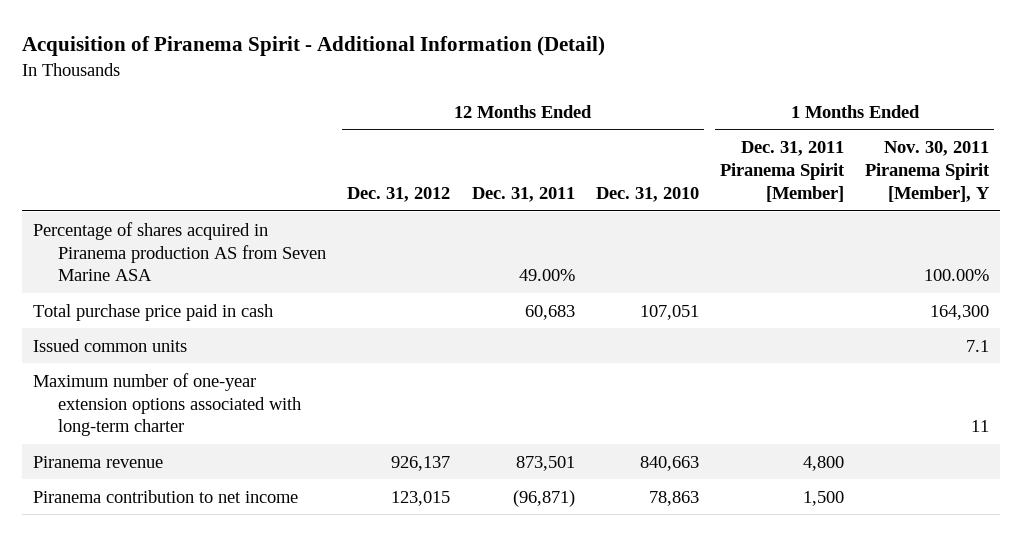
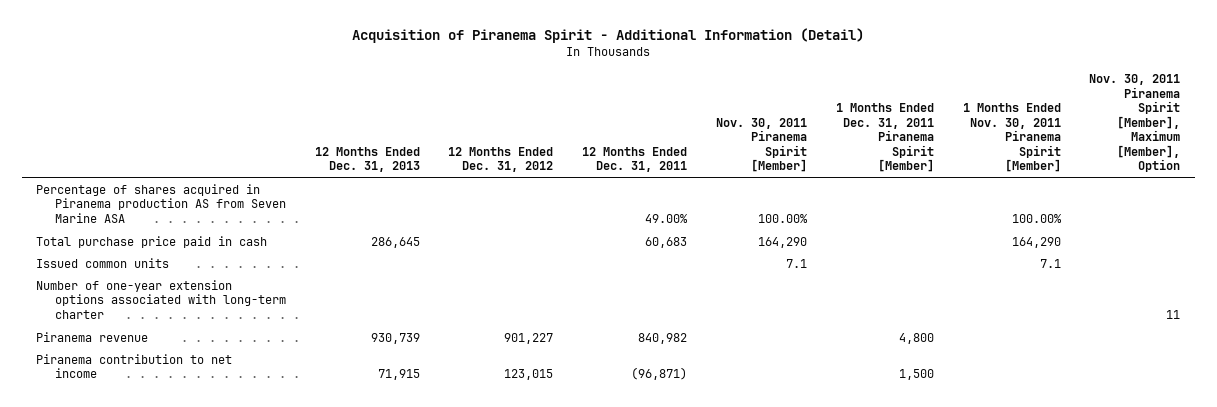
- | 12 Months Ended Dec. 31, 2012 | 12 Months Ended Dec. 31, 2011 | 12 Months Ended Dec. 31, 2010 | 1 Months Ended Dec. 31, 2011 Piranema Spirit [Member] | 1 Months Ended Nov. 30, 2011 Piranema Spirit [Member], Y
+ | 12 Months Ended Dec. 31, 2013 | 12 Months Ended Dec. 31, 2012 | 12 Months Ended Dec. 31, 2011 | Nov. 30, 2011 Piranema Spirit [Member] | 1 Months Ended Dec. 31, 2011 Piranema Spirit [Member] | 1 Months Ended Nov. 30, 2011 Piranema Spirit [Member] | Nov. 30, 2011 Piranema Spirit [Member], Maximum [Member], Option
- Maximum number of one-year extension options associated with long-term charter | | | | | 11
- Piranema revenue | 926,137 | 873,501 | 840,663 | 4,800 |
+ Number of one-year extension options associated with long-term charter | | | | | | | 11
+ Piranema revenue | 930,739 | 901,227 | 840,982 | | 4,800 | |

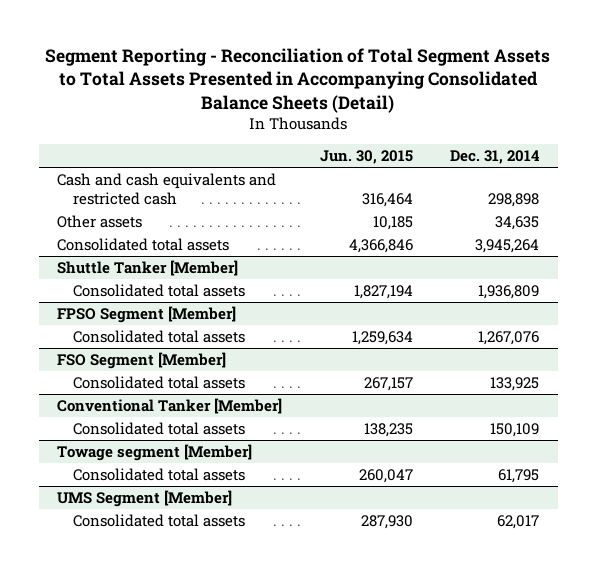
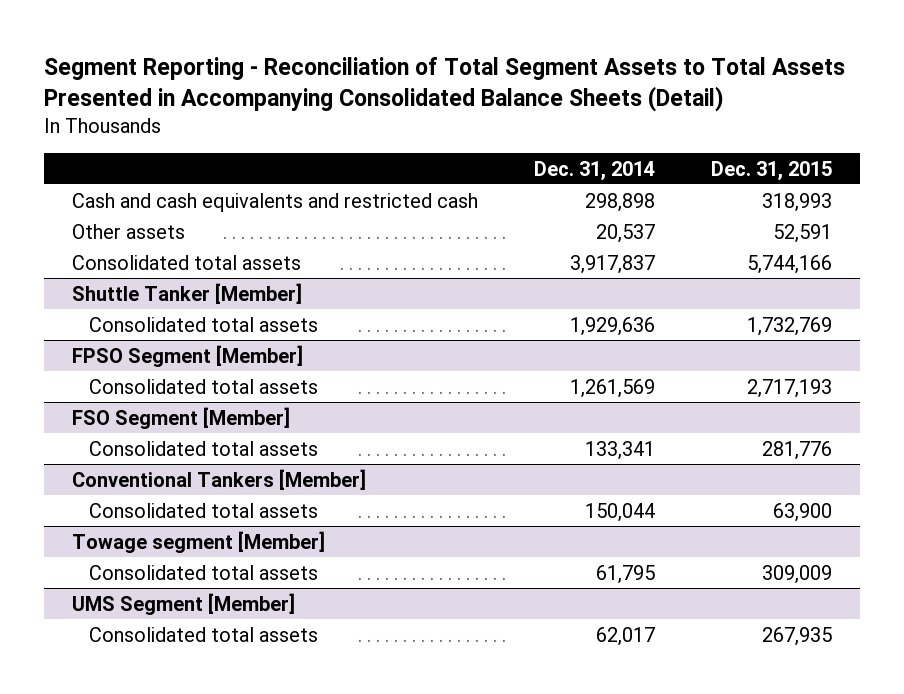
- | Jun. 30, 2015 | Dec. 31, 2014
+ | Dec. 31, 2014 | Dec. 31, 2015
- Other assets | 10,185 | 34,635
- Consolidated total assets | 4,366,846 | 3,945,264
+ Other assets | 20,537 | 52,591
+ Consolidated total assets | 3,917,837 | 5,744,166
@ Shuttle Tanker [Member]
- Consolidated total assets | 1,827,194 | 1,936,809
+ Consolidated total assets | 1,929,636 | 1,732,769
@ FPSO Segment [Member]
- Consolidated total assets | 1,259,634 | 1,267,076
+ Consolidated total assets | 1,261,569 | 2,717,193
@ FSO Segment [Member]
- Consolidated total assets | 267,157 | 133,925
- Conventional Tanker [Member]
- Consolidated total assets | 138,235 | 150,109
@ FSO Segment [Member]
+ Consolidated total assets | 133,341 | 281,776
+ Conventional Tankers [Member]
+ Consolidated total assets | 150,044 | 63,900

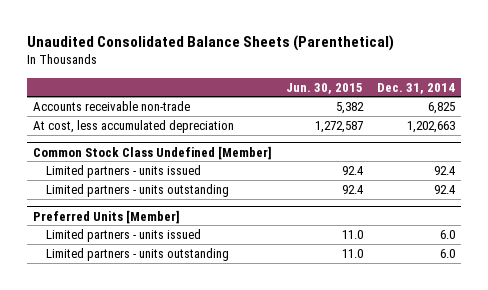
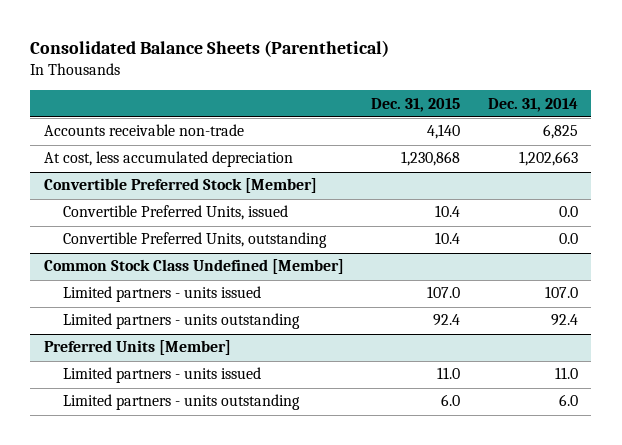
- Unaudited Consolidated Balance Sheets (Parenthetical)
+ Consolidated Balance Sheets (Parenthetical)
- | Jun. 30, 2015 | Dec. 31, 2014
+ | Dec. 31, 2015 | Dec. 31, 2014
+ Convertible Preferred Stock [Member]
+ Convertible Preferred Units, issued | 10.4 | 0.0
+ Convertible Preferred Units, outstanding | 10.4 | 0.0
@ Common Stock Class Undefined [Member]
- Limited partners - units issued | 92.4 | 92.4
+ Limited partners - units issued | 107.0 | 107.0
@ Preferred Units [Member]
- Limited partners - units issued | 11.0 | 6.0
+ Limited partners - units issued | 11.0 | 11.0

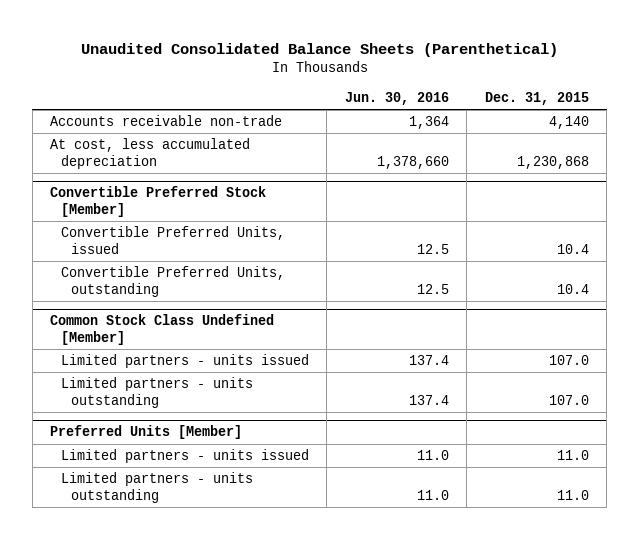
- Consolidated Balance Sheets (Parenthetical)
+ Unaudited Consolidated Balance Sheets (Parenthetical)
- | Dec. 31, 2015 | Dec. 31, 2014
+ | Jun. 30, 2016 | Dec. 31, 2015
@ Common Stock Class Undefined [Member]
- Limited partners - units outstanding | 92.4 | 92.4
+ Limited partners - units outstanding | 137.4 | 107.0
@ Preferred Units [Member]
- Limited partners - units outstanding | 6.0 | 6.0
+ Limited partners - units outstanding | 11.0 | 11.0

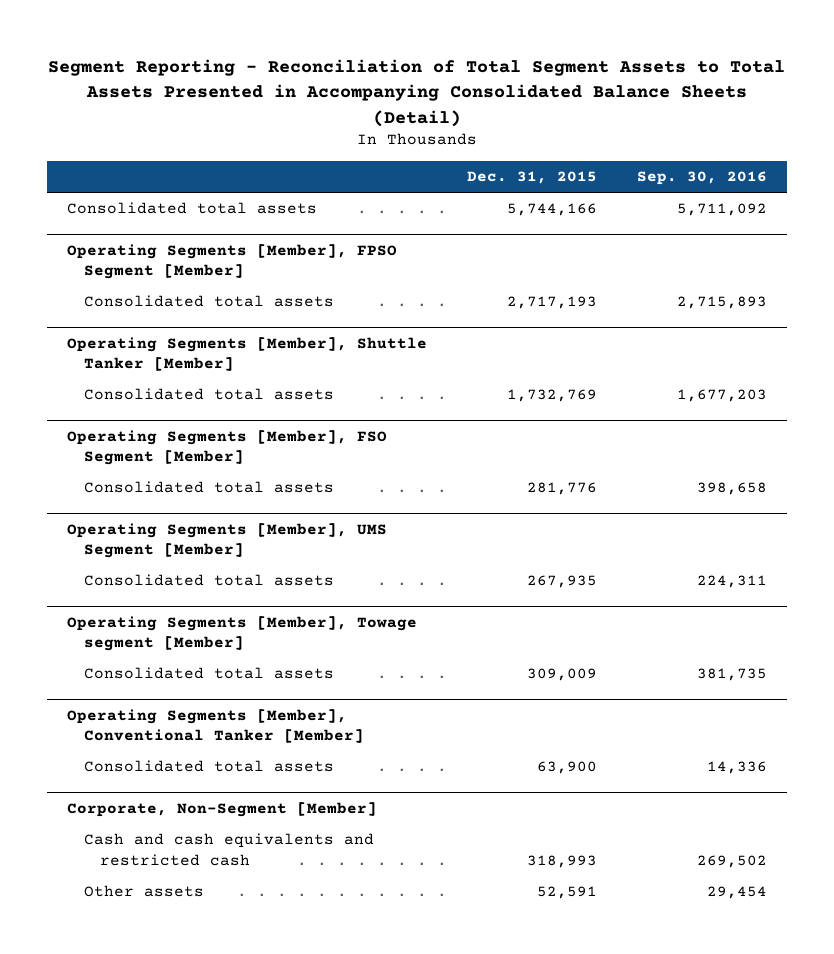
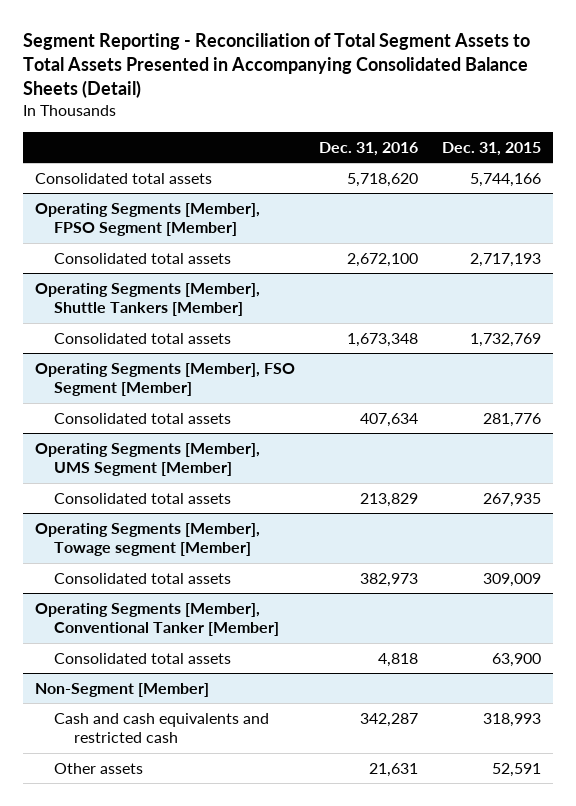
- | Dec. 31, 2015 | Sep. 30, 2016
+ | Dec. 31, 2016 | Dec. 31, 2015
- Operating Segments [Member], Shuttle Tanker [Member]
+ Operating Segments [Member], Shuttle Tankers [Member]
- Corporate, Non-Segment [Member]
+ Non-Segment [Member]

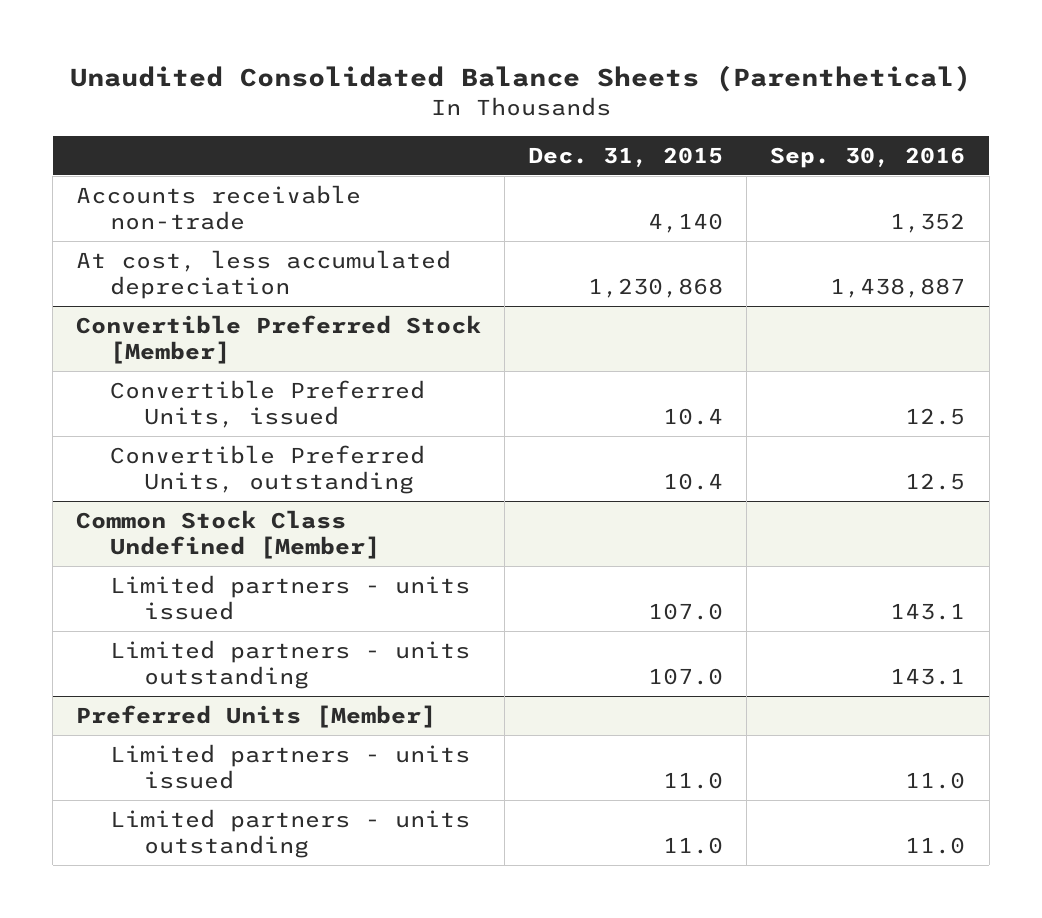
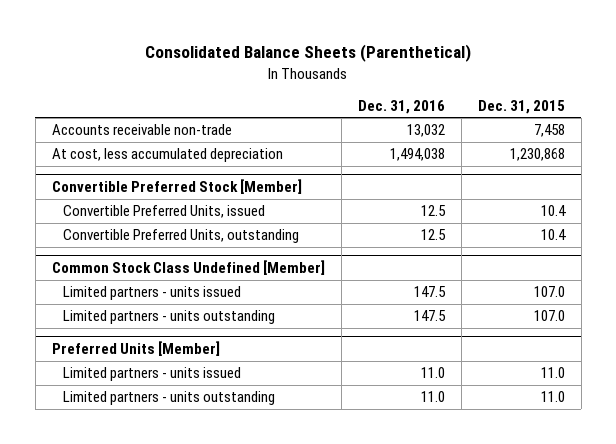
- Unaudited Consolidated Balance Sheets (Parenthetical)
+ Consolidated Balance Sheets (Parenthetical)
- | Dec. 31, 2015 | Sep. 30, 2016
+ | Dec. 31, 2016 | Dec. 31, 2015
- Accounts receivable non-trade | 4,140 | 1,352
+ Accounts receivable non-trade | 13,032 | 7,458

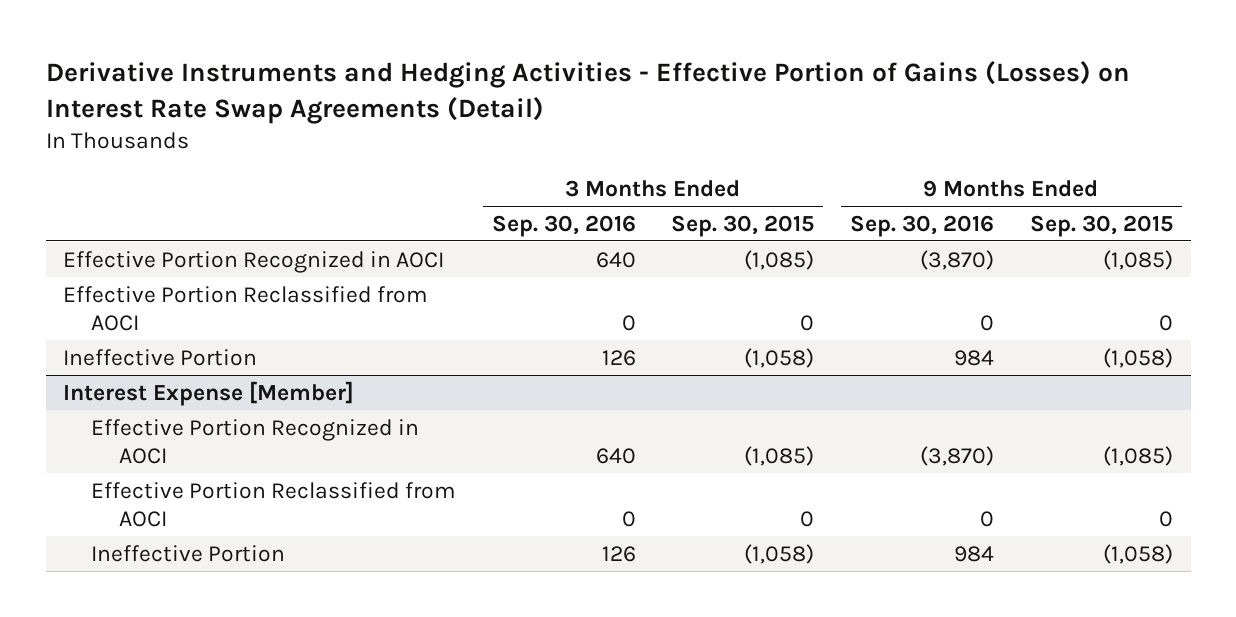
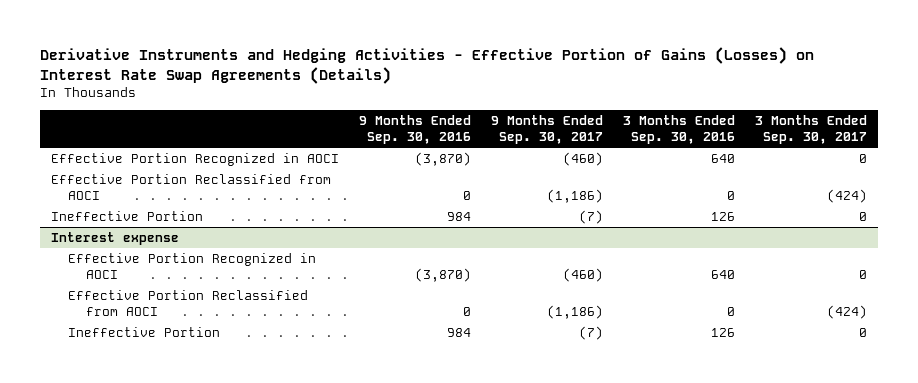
- Derivative Instruments and Hedging Activities - Effective Portion of Gains (Losses) on Interest Rate Swap Agreements (Detail)
+ Derivative Instruments and Hedging Activities - Effective Portion of Gains (Losses) on Interest Rate Swap Agreements (Details)
- | 3 Months Ended Sep. 30, 2016 | 3 Months Ended Sep. 30, 2015 | 9 Months Ended Sep. 30, 2016 | 9 Months Ended Sep. 30, 2015
+ | 9 Months Ended Sep. 30, 2016 | 9 Months Ended Sep. 30, 2017 | 3 Months Ended Sep. 30, 2016 | 3 Months Ended Sep. 30, 2017
- Interest Expense [Member]
+ Interest expense

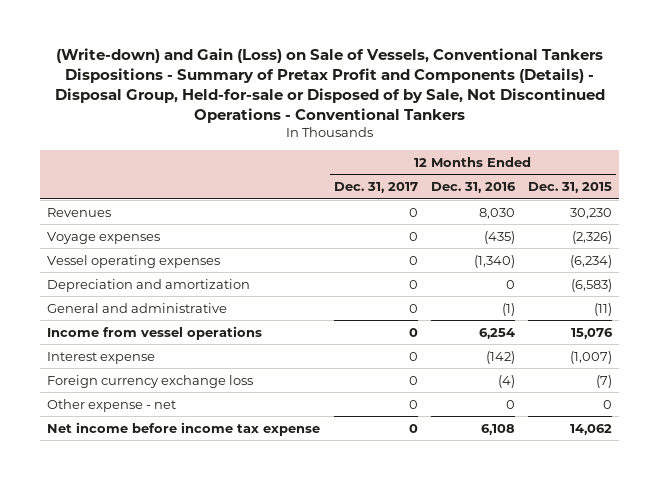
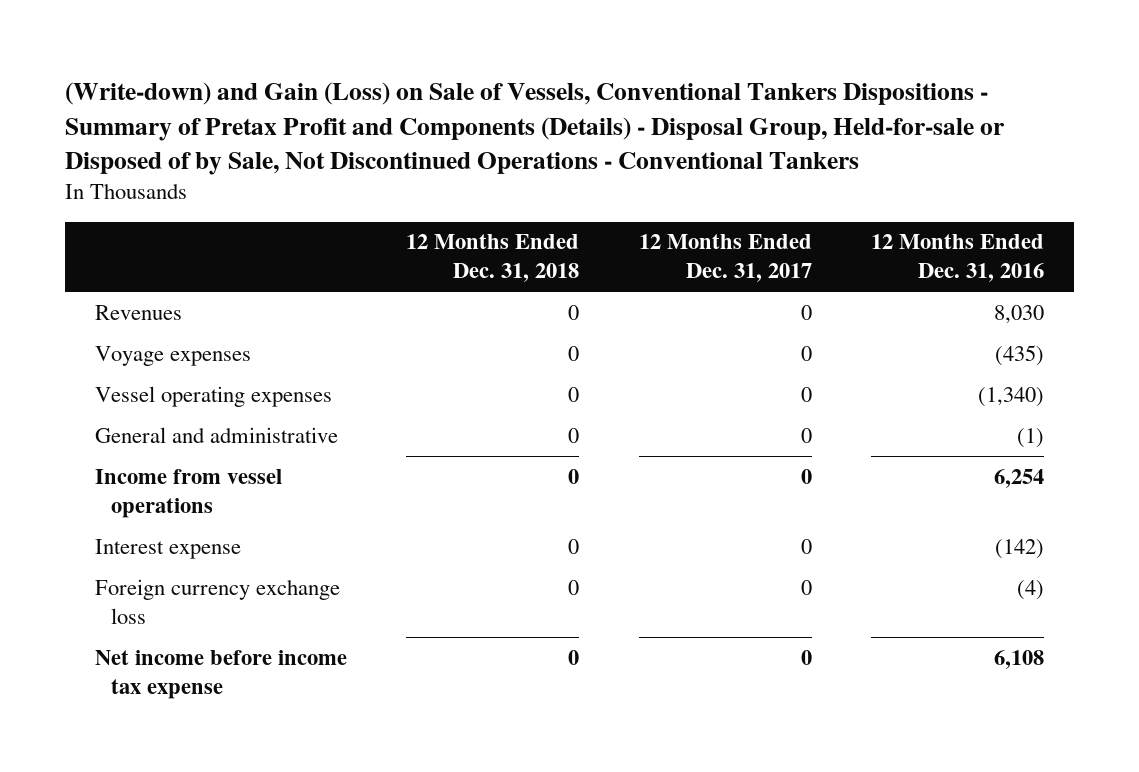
- | 12 Months Ended Dec. 31, 2017 | 12 Months Ended Dec. 31, 2016 | 12 Months Ended Dec. 31, 2015
+ | 12 Months Ended Dec. 31, 2018 | 12 Months Ended Dec. 31, 2017 | 12 Months Ended Dec. 31, 2016
- Depreciation and amortization | 0 | 0 | (6,583)
- Other expense - net | 0 | 0 | 0

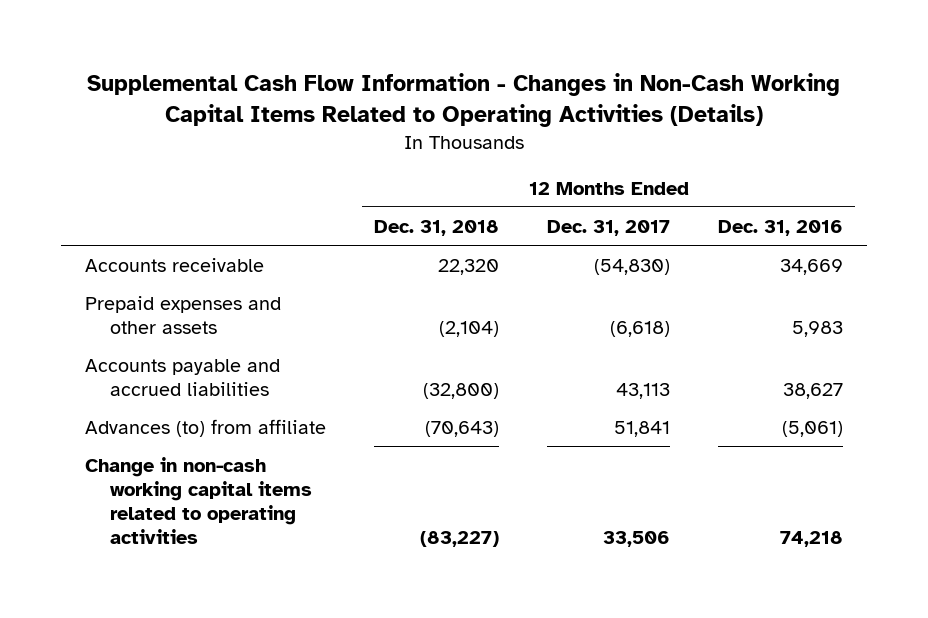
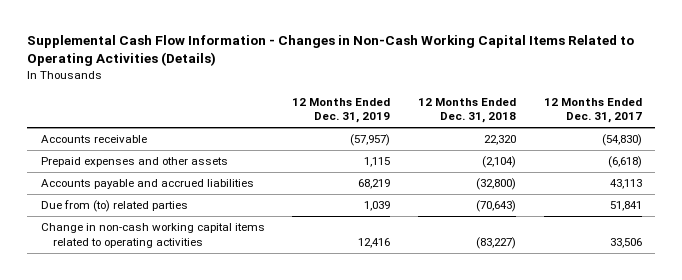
- | 12 Months Ended Dec. 31, 2018 | 12 Months Ended Dec. 31, 2017 | 12 Months Ended Dec. 31, 2016
+ | 12 Months Ended Dec. 31, 2019 | 12 Months Ended Dec. 31, 2018 | 12 Months Ended Dec. 31, 2017
- Advances (to) from affiliate | (70,643) | 51,841 | (5,061)
+ Due from (to) related parties | 1,039 | (70,643) | 51,841

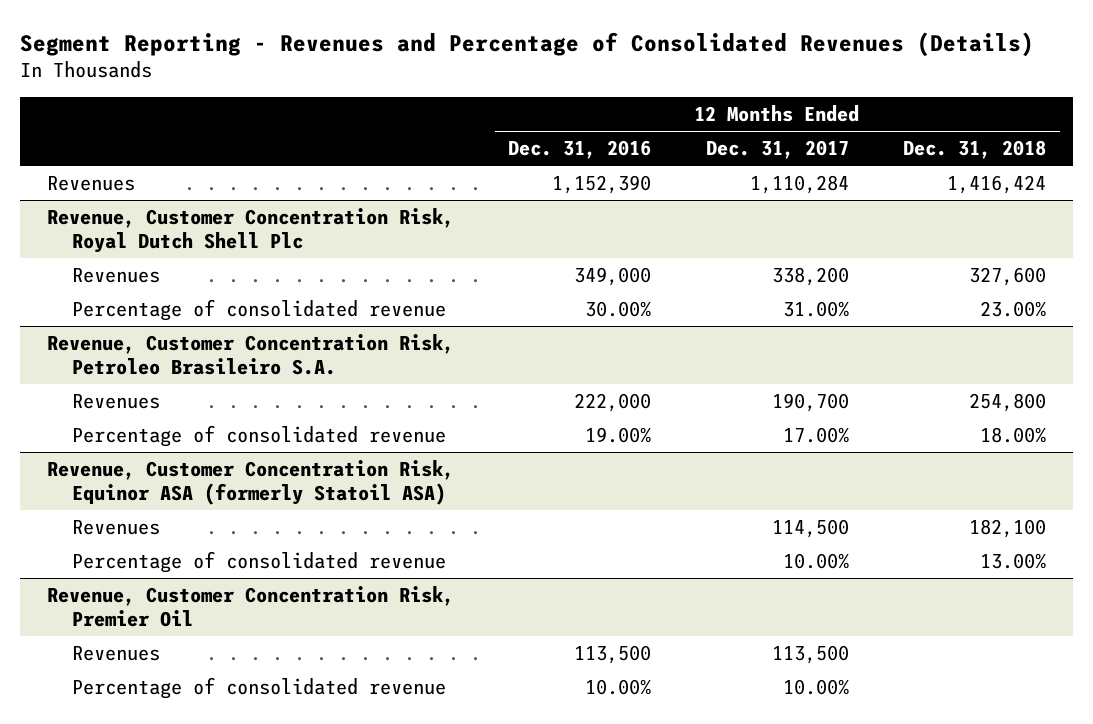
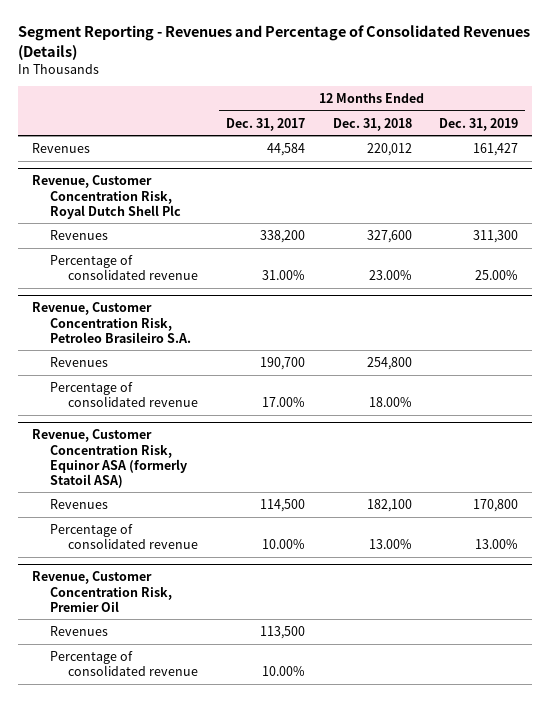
- | 12 Months Ended Dec. 31, 2016 | 12 Months Ended Dec. 31, 2017 | 12 Months Ended Dec. 31, 2018
+ | 12 Months Ended Dec. 31, 2017 | 12 Months Ended Dec. 31, 2018 | 12 Months Ended Dec. 31, 2019
- Revenues | 1,152,390 | 1,110,284 | 1,416,424
+ Revenues | 44,584 | 220,012 | 161,427

